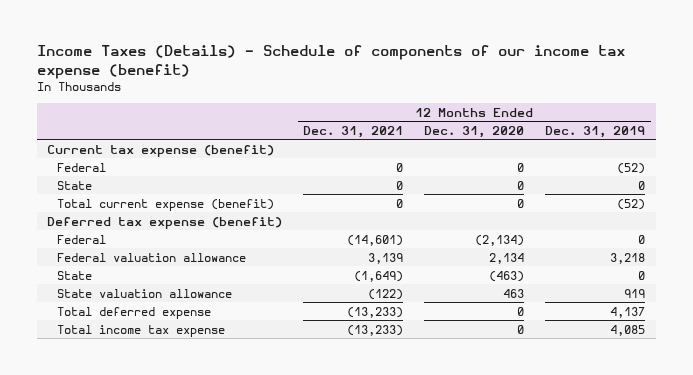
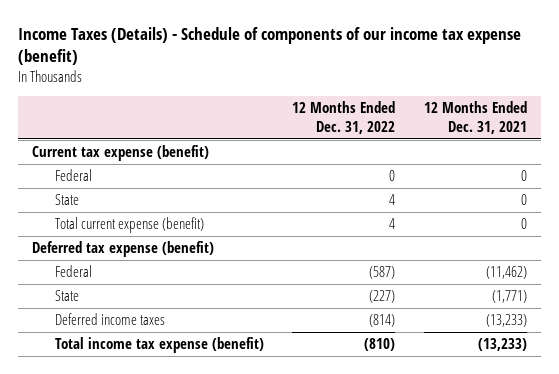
- | 12 Months Ended Dec. 31, 2021 | 12 Months Ended Dec. 31, 2020 | 12 Months Ended Dec. 31, 2019
+ | 12 Months Ended Dec. 31, 2022 | 12 Months Ended Dec. 31, 2021
- Federal | (14,601) | (2,134) | 0
- Federal valuation allowance | 3,139 | 2,134 | 3,218
- State | (1,649) | (463) | 0
- State valuation allowance | (122) | 463 | 919
- Total deferred expense | (13,233) | 0 | 4,137
- Total income tax expense | (13,233) | 0 | 4,085
+ Federal | (587) | (11,462)
+ State | (227) | (1,771)
+ Deferred income taxes | (814) | (13,233)
+ Total income tax expense (benefit) | (810) | (13,233)

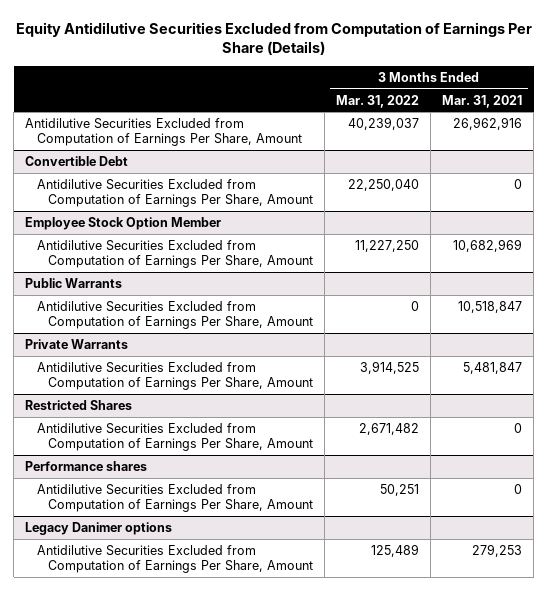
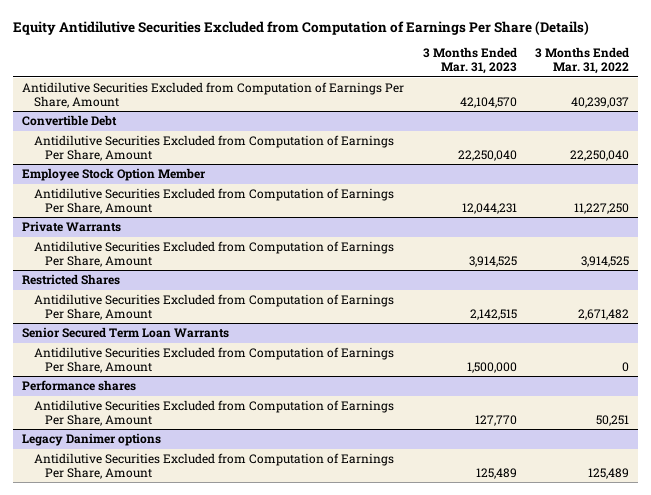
- | 3 Months Ended Mar. 31, 2022 | 3 Months Ended Mar. 31, 2021
+ | 3 Months Ended Mar. 31, 2023 | 3 Months Ended Mar. 31, 2022
- Public Warrants
- Antidilutive Securities Excluded from Computation of Earnings Per Share, Amount | 0 | 10,518,847
+ Senior Secured Term Loan Warrants
+ Antidilutive Securities Excluded from Computation of Earnings Per Share, Amount | 1,500,000 | 0

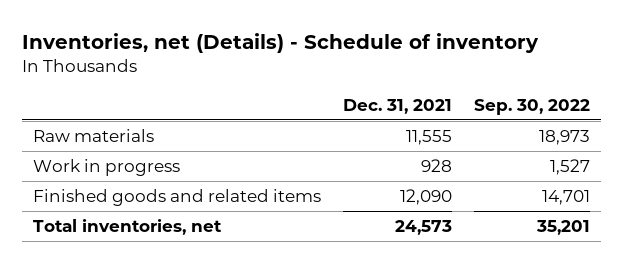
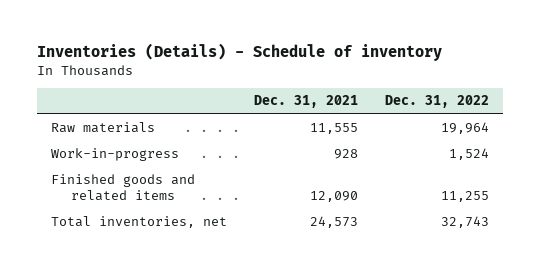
- Inventories, net (Details) - Schedule of inventory
+ Inventories (Details) - Schedule of inventory
- | Dec. 31, 2021 | Sep. 30, 2022
+ | Dec. 31, 2021 | Dec. 31, 2022
- Work in progress | 928 | 1,527
+ Work-in-progress | 928 | 1,524

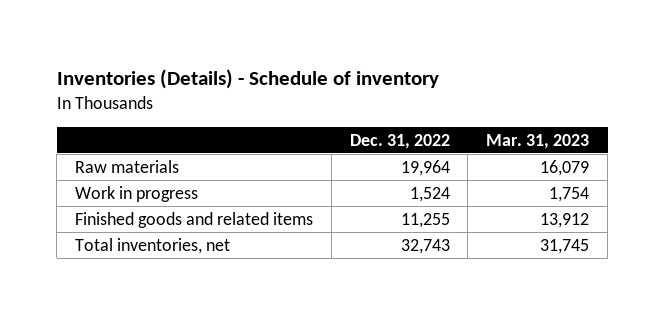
- | Dec. 31, 2021 | Dec. 31, 2022
+ | Dec. 31, 2022 | Mar. 31, 2023
- Work-in-progress | 928 | 1,524
+ Work in progress | 1,524 | 1,754

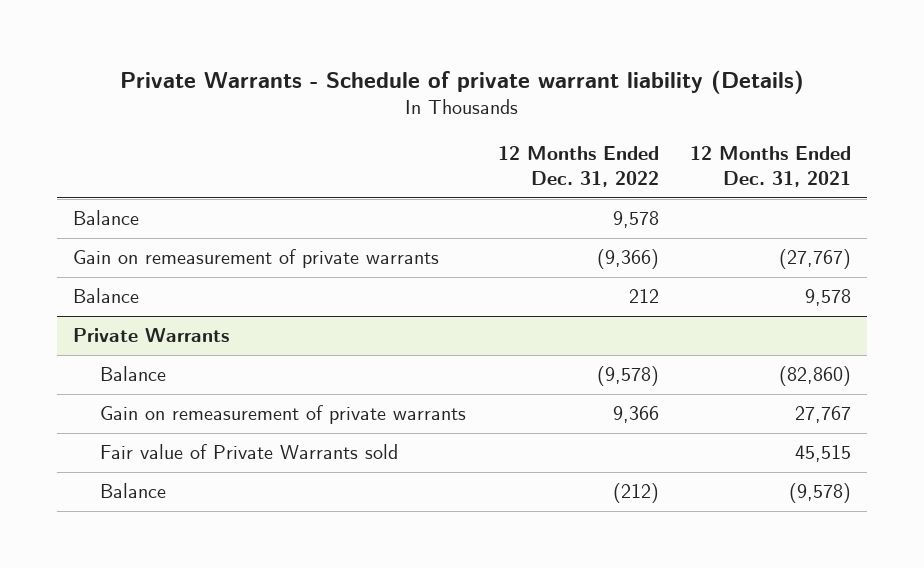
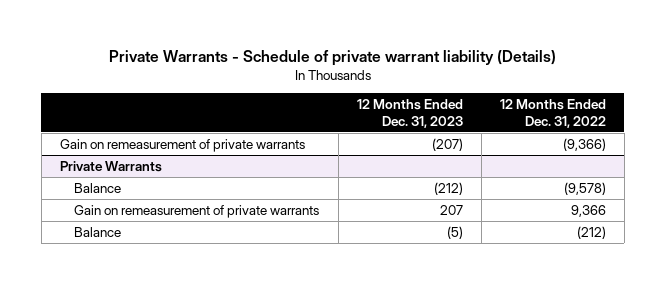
- | 12 Months Ended Dec. 31, 2022 | 12 Months Ended Dec. 31, 2021
+ | 12 Months Ended Dec. 31, 2023 | 12 Months Ended Dec. 31, 2022
- Balance | 9,578 |
- Balance | 212 | 9,578
@ Private Warrants
- Fair value of Private Warrants sold | | 45,515

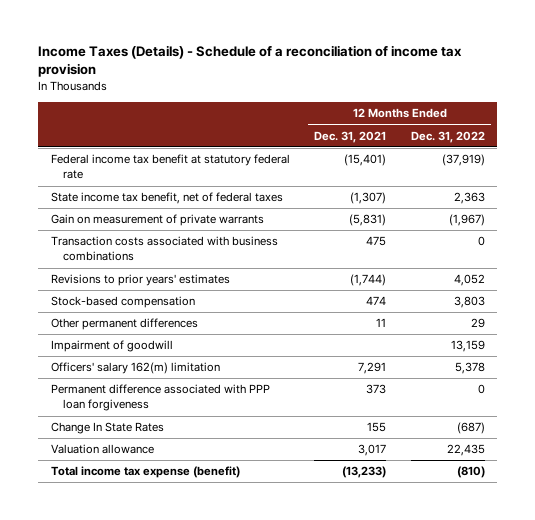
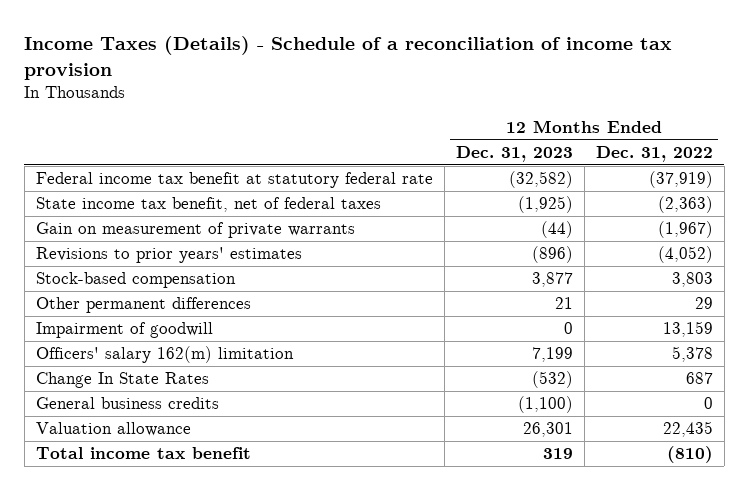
- | 12 Months Ended Dec. 31, 2021 | 12 Months Ended Dec. 31, 2022
+ | 12 Months Ended Dec. 31, 2023 | 12 Months Ended Dec. 31, 2022
- State income tax benefit, net of federal taxes | (1,307) | 2,363
+ State income tax benefit, net of federal taxes | (1,925) | (2,363)
- Transaction costs associated with business combinations | 475 | 0
- Revisions to prior years' estimates | (1,744) | 4,052
+ Revisions to prior years' estimates | (896) | (4,052)
- Permanent difference associated with PPP loan forgiveness | 373 | 0
- Change In State Rates | 155 | (687)
+ Change In State Rates | (532) | 687
+ General business credits | (1,100) | 0
- Total income tax expense (benefit) | (13,233) | (810)
+ Total income tax benefit | 319 | (810)

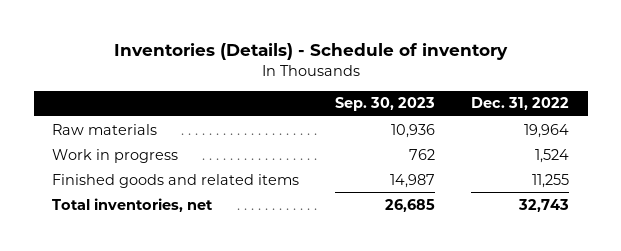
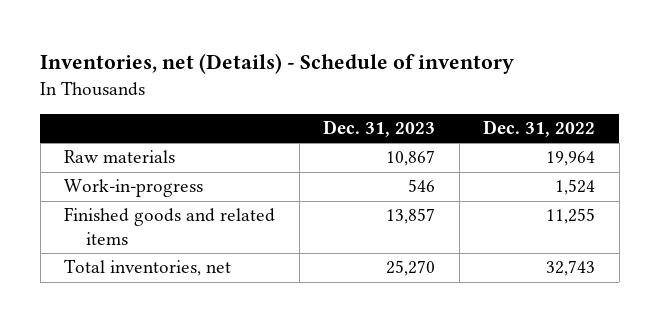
- Inventories (Details) - Schedule of inventory
+ Inventories, net (Details) - Schedule of inventory
- | Sep. 30, 2023 | Dec. 31, 2022
+ | Dec. 31, 2023 | Dec. 31, 2022
- Work in progress | 762 | 1,524
+ Work-in-progress | 546 | 1,524

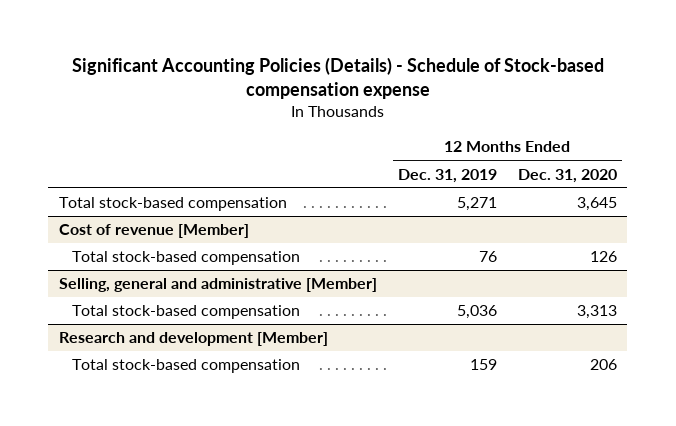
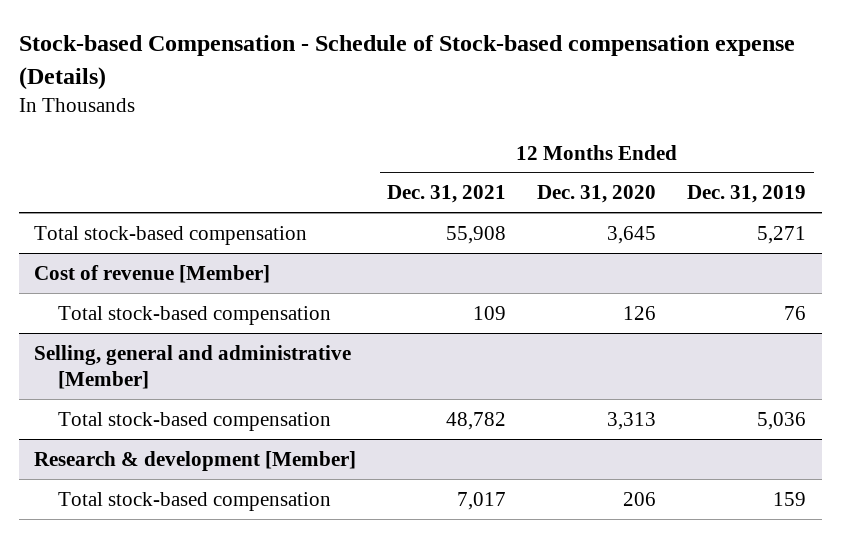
- Significant Accounting Policies (Details) - Schedule of Stock-based compensation expense
+ Stock-based Compensation - Schedule of Stock-based compensation expense (Details)
- | 12 Months Ended Dec. 31, 2019 | 12 Months Ended Dec. 31, 2020
+ | 12 Months Ended Dec. 31, 2021 | 12 Months Ended Dec. 31, 2020 | 12 Months Ended Dec. 31, 2019
- Research and development [Member]
+ Research & development [Member]

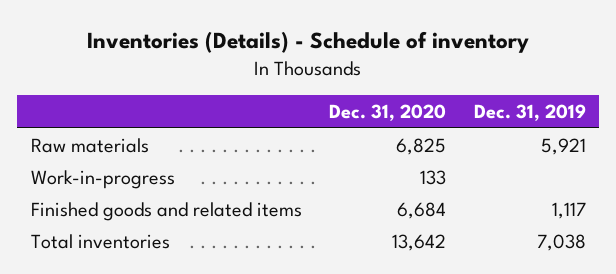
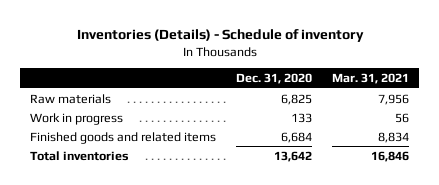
- | Dec. 31, 2020 | Dec. 31, 2019
+ | Dec. 31, 2020 | Mar. 31, 2021
- Work-in-progress | 133 |
+ Work in progress | 133 | 56

